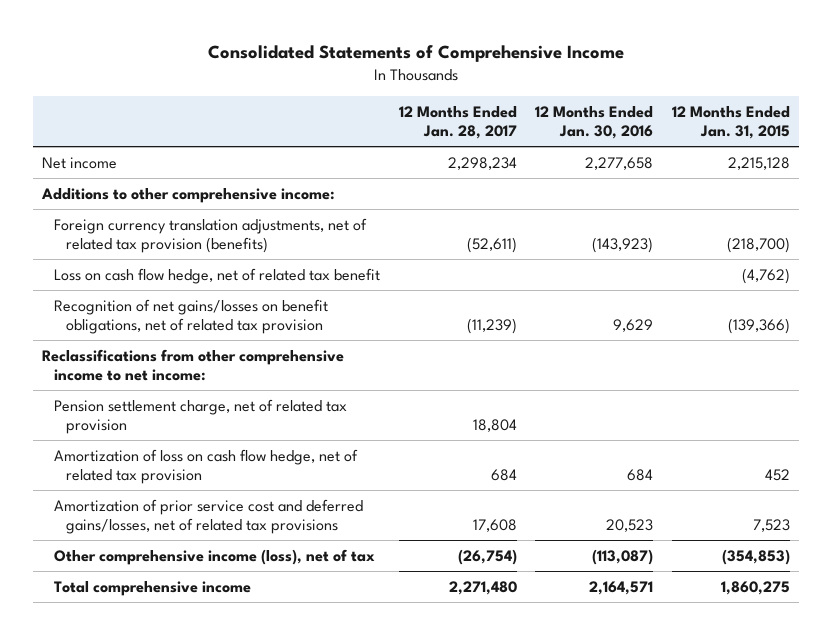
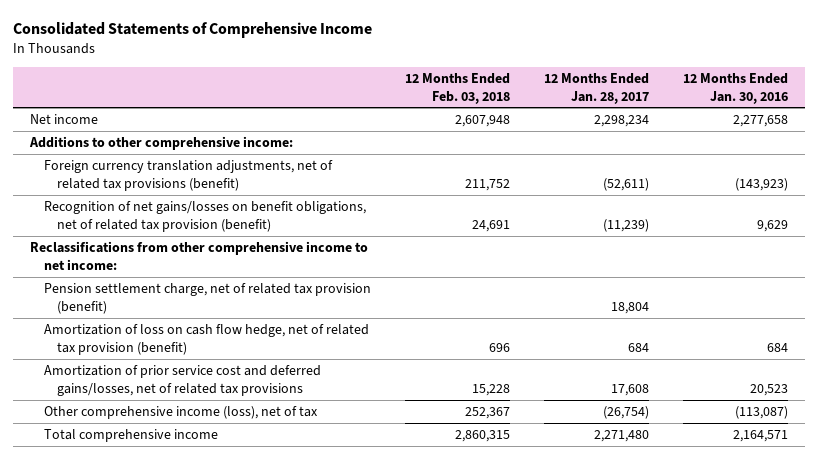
- | 12 Months Ended Jan. 28, 2017 | 12 Months Ended Jan. 30, 2016 | 12 Months Ended Jan. 31, 2015
+ | 12 Months Ended Feb. 03, 2018 | 12 Months Ended Jan. 28, 2017 | 12 Months Ended Jan. 30, 2016
- Foreign currency translation adjustments, net of related tax provision (benefits) | (52,611) | (143,923) | (218,700)
- Loss on cash flow hedge, net of related tax benefit | | | (4,762)
- Recognition of net gains/losses on benefit obligations, net of related tax provision | (11,239) | 9,629 | (139,366)
+ Foreign currency translation adjustments, net of related tax provisions (benefit) | 211,752 | (52,611) | (143,923)
+ Recognition of net gains/losses on benefit obligations, net of related tax provision (benefit) | 24,691 | (11,239) | 9,629
- Pension settlement charge, net of related tax provision | 18,804 | |
- Amortization of loss on cash flow hedge, net of related tax provision | 684 | 684 | 452
+ Pension settlement charge, net of related tax provision (benefit) | | 18,804 |
+ Amortization of loss on cash flow hedge, net of related tax provision (benefit) | 696 | 684 | 684

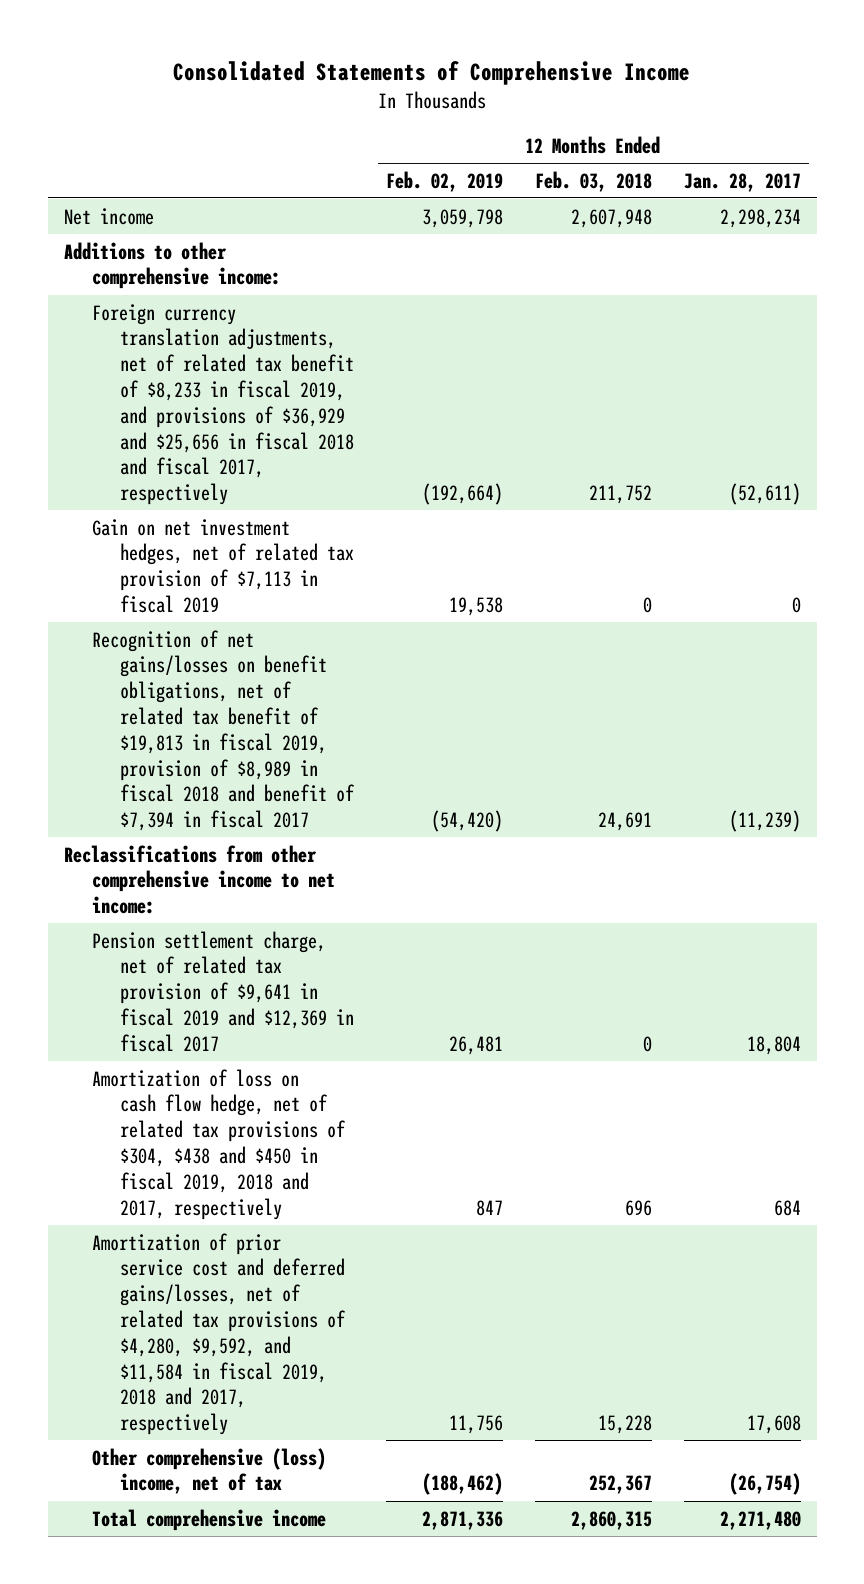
- | 12 Months Ended Feb. 03, 2018 | 12 Months Ended Jan. 28, 2017 | 12 Months Ended Jan. 30, 2016
+ | 12 Months Ended Feb. 02, 2019 | 12 Months Ended Feb. 03, 2018 | 12 Months Ended Jan. 28, 2017
- Foreign currency translation adjustments, net of related tax provisions (benefit) | 211,752 | (52,611) | (143,923)
- Recognition of net gains/losses on benefit obligations, net of related tax provision (benefit) | 24,691 | (11,239) | 9,629
+ Foreign currency translation adjustments, net of related tax benefit of $8,233 in fiscal 2019, and provisions of $36,929 and $25,656 in fiscal 2018 and fiscal 2017, respectively | (192,664) | 211,752 | (52,611)
+ Gain on net investment hedges, net of related tax provision of $7,113 in fiscal 2019 | 19,538 | 0 | 0
+ Recognition of net gains/losses on benefit obligations, net of related tax benefit of $19,813 in fiscal 2019, provision of $8,989 in fiscal 2018 and benefit of $7,394 in fiscal 2017 | (54,420) | 24,691 | (11,239)
- Pension settlement charge, net of related tax provision (benefit) | | 18,804 |
- Amortization of loss on cash flow hedge, net of related tax provision (benefit) | 696 | 684 | 684
- Amortization of prior service cost and deferred gains/losses, net of related tax provisions | 15,228 | 17,608 | 20,523
- Other comprehensive income (loss), net of tax | 252,367 | (26,754) | (113,087)
+ Pension settlement charge, net of related tax provision of $9,641 in fiscal 2019 and $12,369 in fiscal 2017 | 26,481 | 0 | 18,804
+ Amortization of loss on cash flow hedge, net of related tax provisions of $304, $438 and $450 in fiscal 2019, 2018 and 2017, respectively | 847 | 696 | 684
+ Amortization of prior service cost and deferred gains/losses, net of related tax provisions of $4,280, $9,592, and $11,584 in fiscal 2019, 2018 and 2017, respectively | 11,756 | 15,228 | 17,608
+ Other comprehensive (loss) income, net of tax | (188,462) | 252,367 | (26,754)

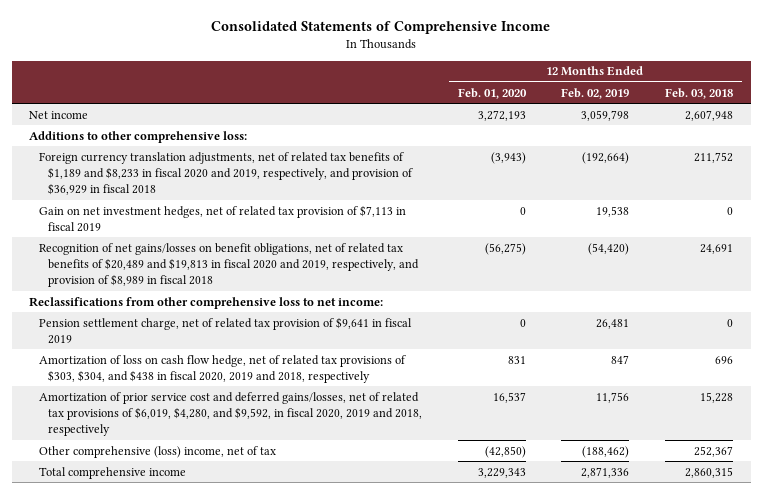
- | 12 Months Ended Feb. 02, 2019 | 12 Months Ended Feb. 03, 2018 | 12 Months Ended Jan. 28, 2017
+ | 12 Months Ended Feb. 01, 2020 | 12 Months Ended Feb. 02, 2019 | 12 Months Ended Feb. 03, 2018
- Additions to other comprehensive income:
- Foreign currency translation adjustments, net of related tax benefit of $8,233 in fiscal 2019, and provisions of $36,929 and $25,656 in fiscal 2018 and fiscal 2017, respectively | (192,664) | 211,752 | (52,611)
+ Additions to other comprehensive loss:
+ Foreign currency translation adjustments, net of related tax benefits of $1,189 and $8,233 in fiscal 2020 and 2019, respectively, and provision of $36,929 in fiscal 2018 | (3,943) | (192,664) | 211,752
- Recognition of net gains/losses on benefit obligations, net of related tax benefit of $19,813 in fiscal 2019, provision of $8,989 in fiscal 2018 and benefit of $7,394 in fiscal 2017 | (54,420) | 24,691 | (11,239)
- Reclassifications from other comprehensive income to net income:
- Pension settlement charge, net of related tax provision of $9,641 in fiscal 2019 and $12,369 in fiscal 2017 | 26,481 | 0 | 18,804
- Amortization of loss on cash flow hedge, net of related tax provisions of $304, $438 and $450 in fiscal 2019, 2018 and 2017, respectively | 847 | 696 | 684
- Amortization of prior service cost and deferred gains/losses, net of related tax provisions of $4,280, $9,592, and $11,584 in fiscal 2019, 2018 and 2017, respectively | 11,756 | 15,228 | 17,608
+ Recognition of net gains/losses on benefit obligations, net of related tax benefits of $20,489 and $19,813 in fiscal 2020 and 2019, respectively, and provision of $8,989 in fiscal 2018 | (56,275) | (54,420) | 24,691
+ Reclassifications from other comprehensive loss to net income:
+ Pension settlement charge, net of related tax provision of $9,641 in fiscal 2019 | 0 | 26,481 | 0
+ Amortization of loss on cash flow hedge, net of related tax provisions of $303, $304, and $438 in fiscal 2020, 2019 and 2018, respectively | 831 | 847 | 696
+ Amortization of prior service cost and deferred gains/losses, net of related tax provisions of $6,019, $4,280, and $9,592, in fiscal 2020, 2019 and 2018, respectively | 16,537 | 11,756 | 15,228

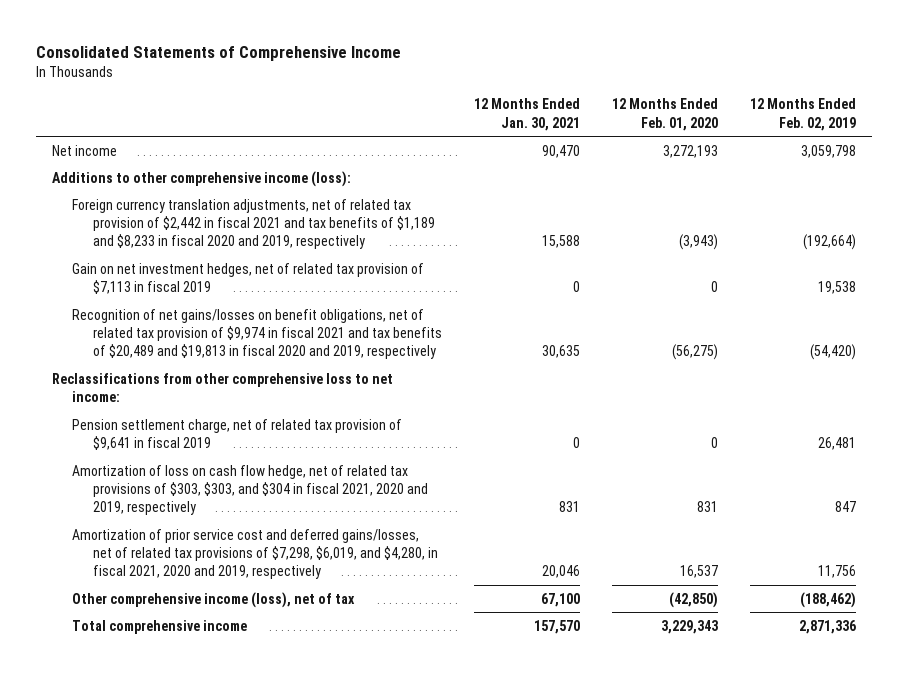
- | 12 Months Ended Feb. 01, 2020 | 12 Months Ended Feb. 02, 2019 | 12 Months Ended Feb. 03, 2018
+ | 12 Months Ended Jan. 30, 2021 | 12 Months Ended Feb. 01, 2020 | 12 Months Ended Feb. 02, 2019
- Additions to other comprehensive loss:
- Foreign currency translation adjustments, net of related tax benefits of $1,189 and $8,233 in fiscal 2020 and 2019, respectively, and provision of $36,929 in fiscal 2018 | (3,943) | (192,664) | 211,752
+ Additions to other comprehensive income (loss):
+ Foreign currency translation adjustments, net of related tax provision of $2,442 in fiscal 2021 and tax benefits of $1,189 and $8,233 in fiscal 2020 and 2019, respectively | 15,588 | (3,943) | (192,664)
- Recognition of net gains/losses on benefit obligations, net of related tax benefits of $20,489 and $19,813 in fiscal 2020 and 2019, respectively, and provision of $8,989 in fiscal 2018 | (56,275) | (54,420) | 24,691
+ Recognition of net gains/losses on benefit obligations, net of related tax provision of $9,974 in fiscal 2021 and tax benefits of $20,489 and $19,813 in fiscal 2020 and 2019, respectively | 30,635 | (56,275) | (54,420)
- Amortization of loss on cash flow hedge, net of related tax provisions of $303, $304, and $438 in fiscal 2020, 2019 and 2018, respectively | 831 | 847 | 696
- Amortization of prior service cost and deferred gains/losses, net of related tax provisions of $6,019, $4,280, and $9,592, in fiscal 2020, 2019 and 2018, respectively | 16,537 | 11,756 | 15,228
- Other comprehensive (loss) income, net of tax | (42,850) | (188,462) | 252,367
+ Amortization of loss on cash flow hedge, net of related tax provisions of $303, $303, and $304 in fiscal 2021, 2020 and 2019, respectively | 831 | 831 | 847
+ Amortization of prior service cost and deferred gains/losses, net of related tax provisions of $7,298, $6,019, and $4,280, in fiscal 2021, 2020 and 2019, respectively | 20,046 | 16,537 | 11,756
+ Other comprehensive income (loss), net of tax | 67,100 | (42,850) | (188,462)

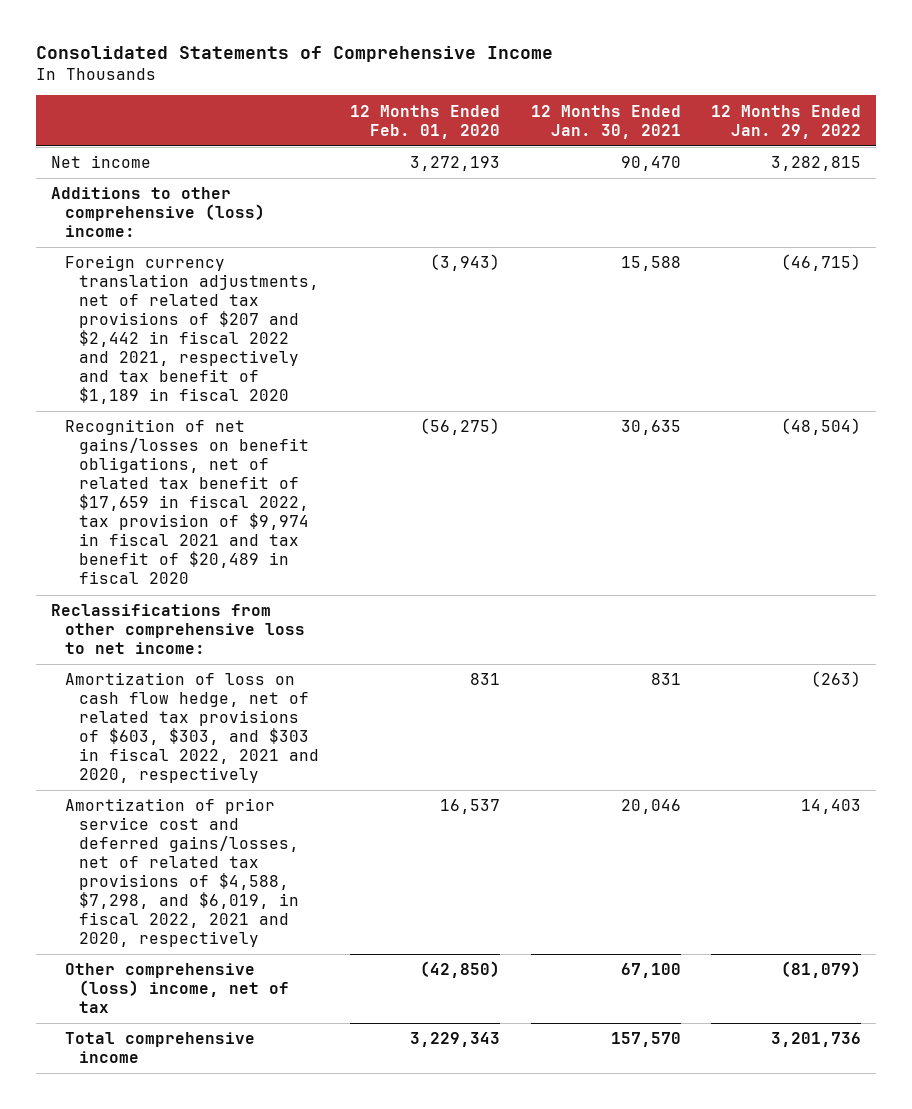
- | 12 Months Ended Jan. 30, 2021 | 12 Months Ended Feb. 01, 2020 | 12 Months Ended Feb. 02, 2019
+ | 12 Months Ended Feb. 01, 2020 | 12 Months Ended Jan. 30, 2021 | 12 Months Ended Jan. 29, 2022
- Additions to other comprehensive income (loss):
- Foreign currency translation adjustments, net of related tax provision of $2,442 in fiscal 2021 and tax benefits of $1,189 and $8,233 in fiscal 2020 and 2019, respectively | 15,588 | (3,943) | (192,664)
- Gain on net investment hedges, net of related tax provision of $7,113 in fiscal 2019 | 0 | 0 | 19,538
- Recognition of net gains/losses on benefit obligations, net of related tax provision of $9,974 in fiscal 2021 and tax benefits of $20,489 and $19,813 in fiscal 2020 and 2019, respectively | 30,635 | (56,275) | (54,420)
+ Additions to other comprehensive (loss) income:
+ Foreign currency translation adjustments, net of related tax provisions of $207 and $2,442 in fiscal 2022 and 2021, respectively and tax benefit of $1,189 in fiscal 2020 | (3,943) | 15,588 | (46,715)
+ Recognition of net gains/losses on benefit obligations, net of related tax benefit of $17,659 in fiscal 2022, tax provision of $9,974 in fiscal 2021 and tax benefit of $20,489 in fiscal 2020 | (56,275) | 30,635 | (48,504)
- Pension settlement charge, net of related tax provision of $9,641 in fiscal 2019 | 0 | 0 | 26,481
- Amortization of loss on cash flow hedge, net of related tax provisions of $303, $303, and $304 in fiscal 2021, 2020 and 2019, respectively | 831 | 831 | 847
- Amortization of prior service cost and deferred gains/losses, net of related tax provisions of $7,298, $6,019, and $4,280, in fiscal 2021, 2020 and 2019, respectively | 20,046 | 16,537 | 11,756
- Other comprehensive income (loss), net of tax | 67,100 | (42,850) | (188,462)
+ Amortization of loss on cash flow hedge, net of related tax provisions of $603, $303, and $303 in fiscal 2022, 2021 and 2020, respectively | 831 | 831 | (263)
+ Amortization of prior service cost and deferred gains/losses, net of related tax provisions of $4,588, $7,298, and $6,019, in fiscal 2022, 2021 and 2020, respectively | 16,537 | 20,046 | 14,403
+ Other comprehensive (loss) income, net of tax | (42,850) | 67,100 | (81,079)

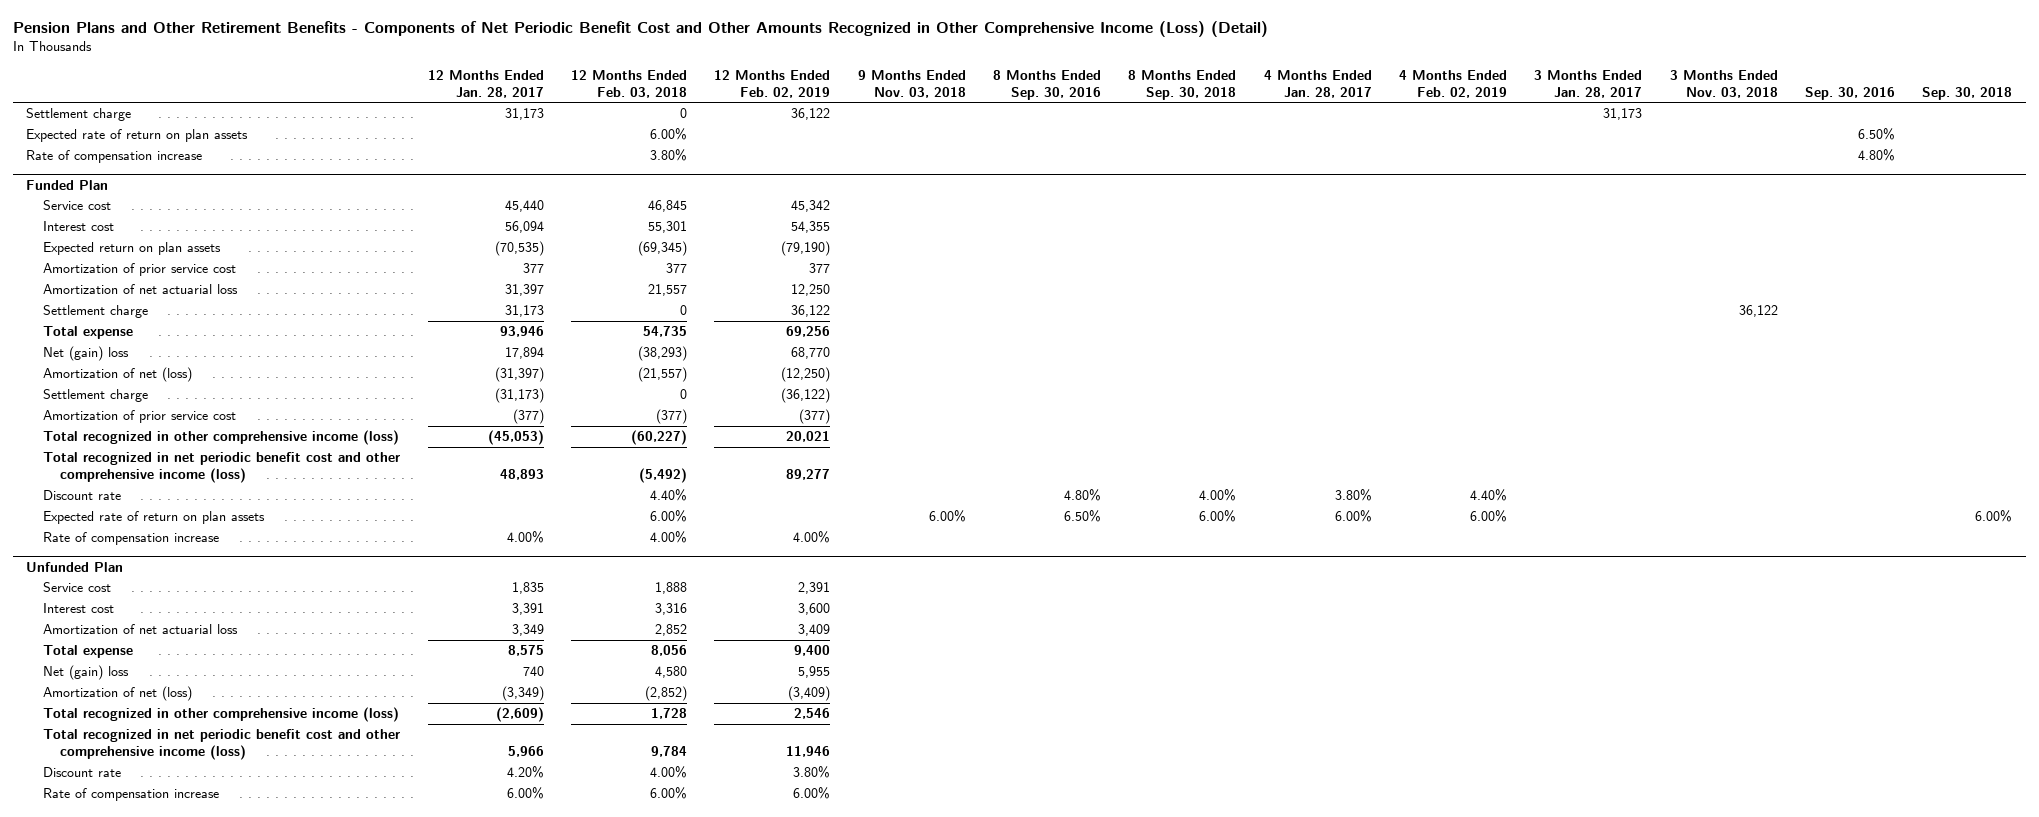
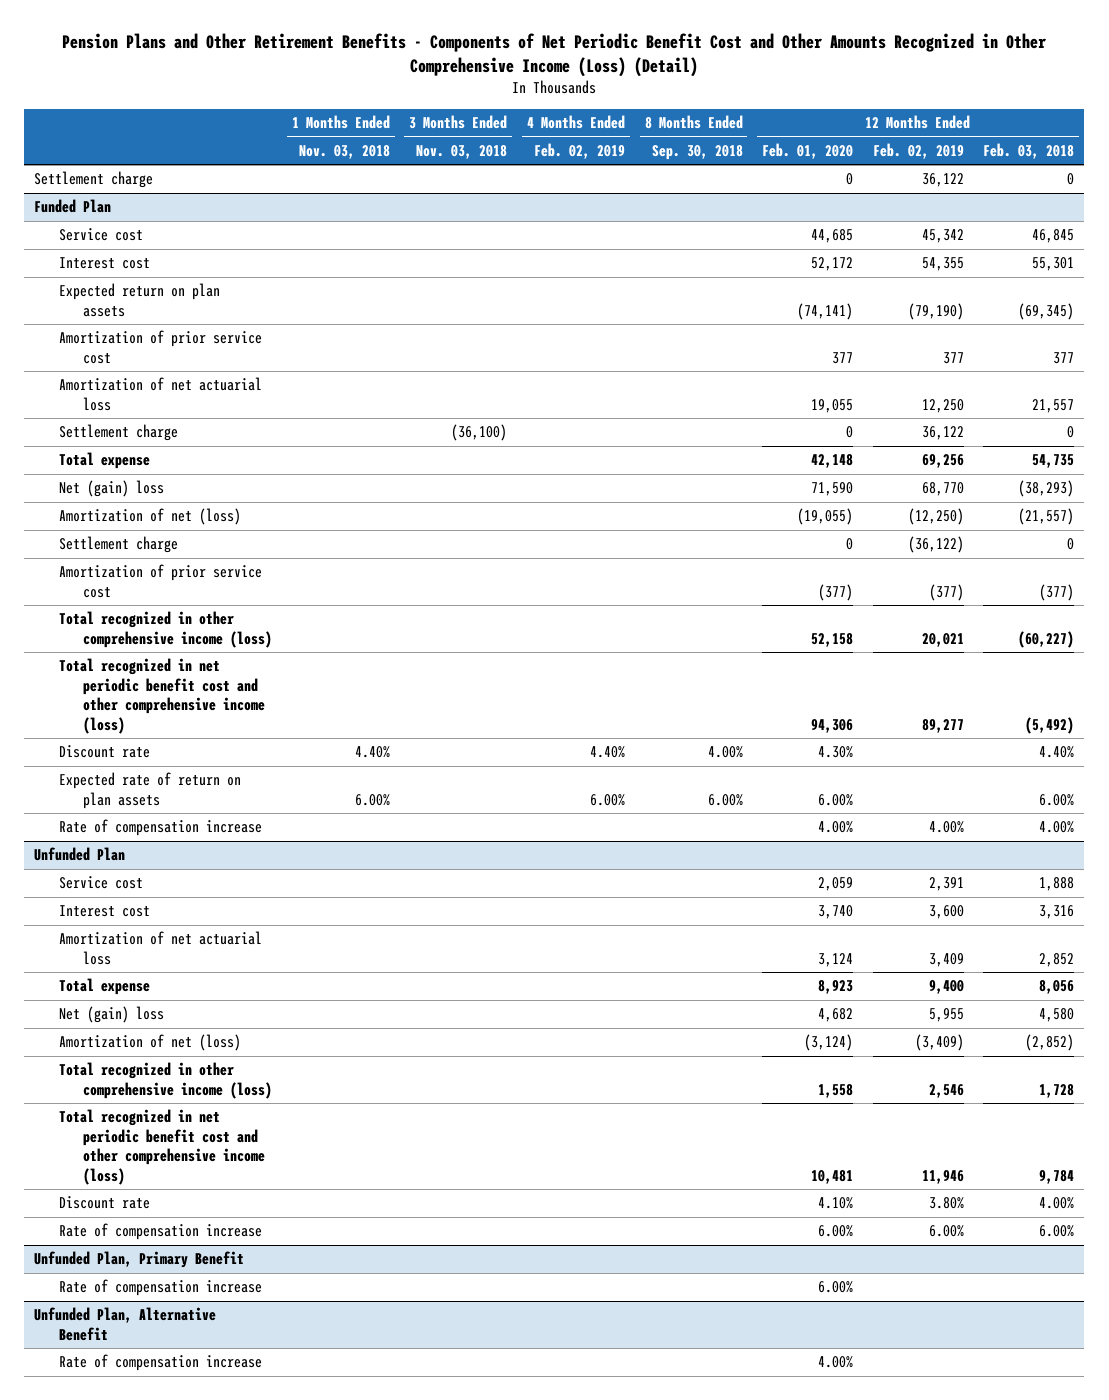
- | 12 Months Ended Jan. 28, 2017 | 12 Months Ended Feb. 03, 2018 | 12 Months Ended Feb. 02, 2019 | 9 Months Ended Nov. 03, 2018 | 8 Months Ended Sep. 30, 2016 | 8 Months Ended Sep. 30, 2018 | 4 Months Ended Jan. 28, 2017 | 4 Months Ended Feb. 02, 2019 | 3 Months Ended Jan. 28, 2017 | 3 Months Ended Nov. 03, 2018 | Sep. 30, 2016 | Sep. 30, 2018
+ | 1 Months Ended Nov. 03, 2018 | 3 Months Ended Nov. 03, 2018 | 4 Months Ended Feb. 02, 2019 | 8 Months Ended Sep. 30, 2018 | 12 Months Ended Feb. 01, 2020 | 12 Months Ended Feb. 02, 2019 | 12 Months Ended Feb. 03, 2018
- Expected rate of return on plan assets | | 6.00% | | | | | | | | | 6.50% |
- Rate of compensation increase | | 3.80% | | | | | | | | | 4.80% |
@ Funded Plan
- Settlement charge | 31,173 | 0 | 36,122 | | | | | | | 36,122 | |
+ Settlement charge | | (36,100) | | | 0 | 36,122 | 0
+ Unfunded Plan, Primary Benefit
+ Rate of compensation increase | | | | | 6.00% | |
+ Unfunded Plan, Alternative Benefit
+ Rate of compensation increase | | | | | 4.00% | |

